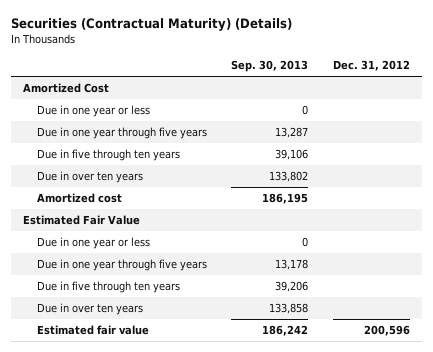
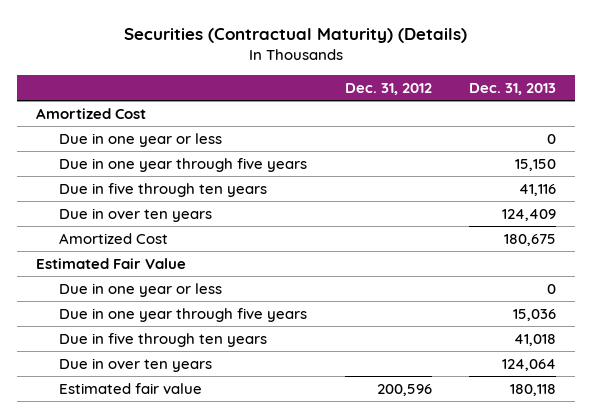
- | Sep. 30, 2013 | Dec. 31, 2012
+ | Dec. 31, 2012 | Dec. 31, 2013
- Amortized cost | 186,195 |
+ Amortized Cost | | 180,675

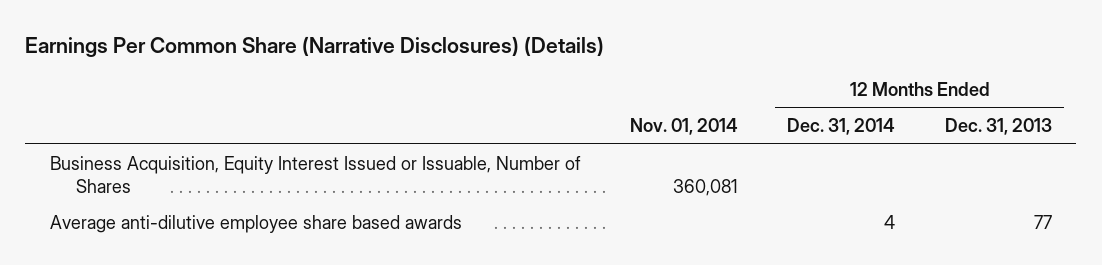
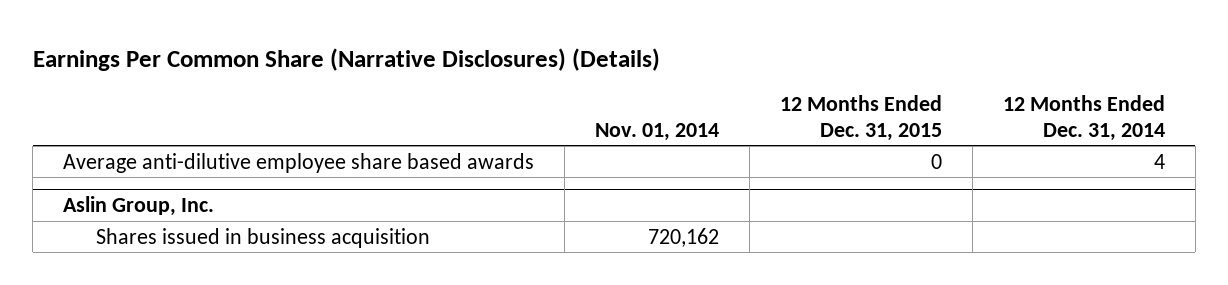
- | Nov. 01, 2014 | 12 Months Ended Dec. 31, 2014 | 12 Months Ended Dec. 31, 2013
+ | Nov. 01, 2014 | 12 Months Ended Dec. 31, 2015 | 12 Months Ended Dec. 31, 2014
- Business Acquisition, Equity Interest Issued or Issuable, Number of Shares | 360,081 | |
+ Aslin Group, Inc.
+ Shares issued in business acquisition | 720,162 | |

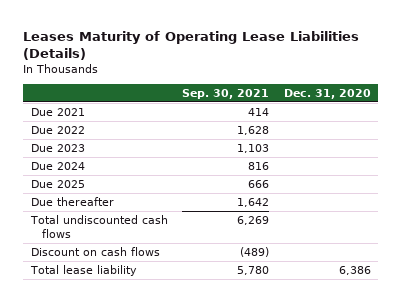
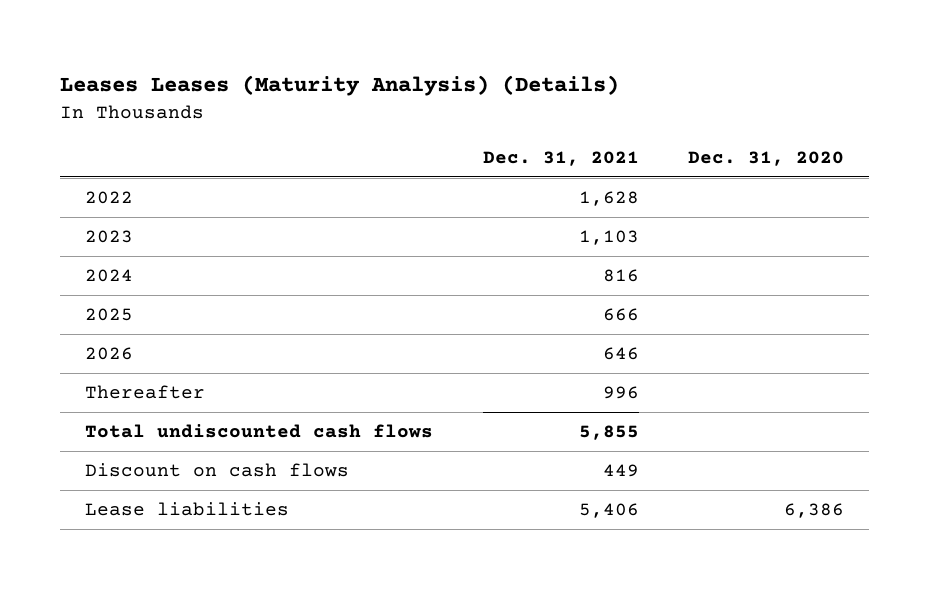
- Leases Maturity of Operating Lease Liabilities (Details)
+ Leases Leases (Maturity Analysis) (Details)
- | Sep. 30, 2021 | Dec. 31, 2020
+ | Dec. 31, 2021 | Dec. 31, 2020
- Due 2021 | 414 |
- Due 2022 | 1,628 |
- Due 2023 | 1,103 |
- Due 2024 | 816 |
- Due 2025 | 666 |
- Due thereafter | 1,642 |
+ 2022 | 1,628 |
+ 2023 | 1,103 |
+ 2024 | 816 |
+ 2025 | 666 |
+ 2026 | 646 |
+ Thereafter | 996 |
- Total lease liability | 5,780 | 6,386
+ Lease liabilities | 5,406 | 6,386

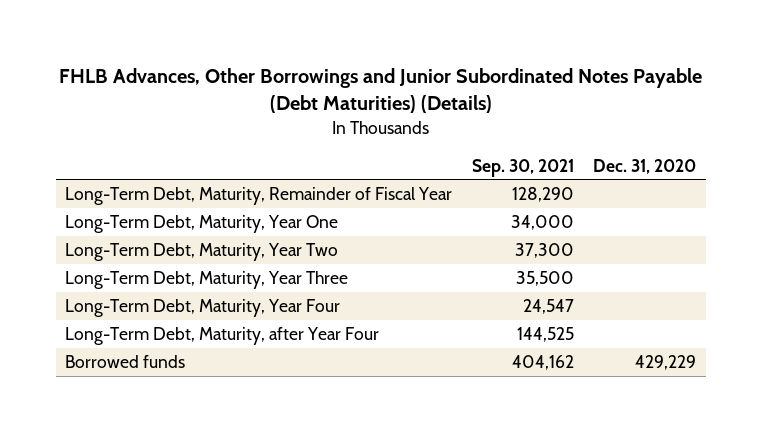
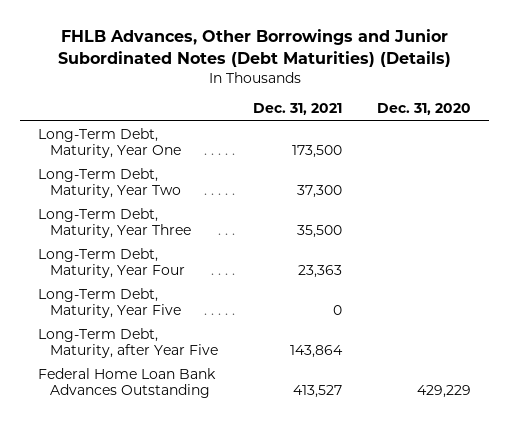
- FHLB Advances, Other Borrowings and Junior Subordinated Notes Payable (Debt Maturities) (Details)
+ FHLB Advances, Other Borrowings and Junior Subordinated Notes (Debt Maturities) (Details)
- | Sep. 30, 2021 | Dec. 31, 2020
+ | Dec. 31, 2021 | Dec. 31, 2020
- Long-Term Debt, Maturity, Remainder of Fiscal Year | 128,290 |
- Long-Term Debt, Maturity, after Year Four | 144,525 |
- Borrowed funds | 404,162 | 429,229
+ Long-Term Debt, Maturity, Year Five | 0 |
+ Long-Term Debt, Maturity, after Year Five | 143,864 |
+ Federal Home Loan Bank Advances Outstanding | 413,527 | 429,229

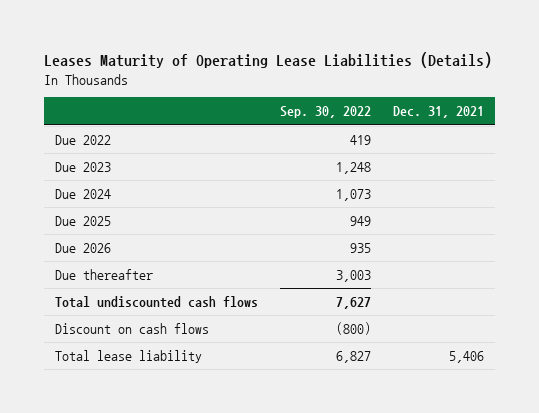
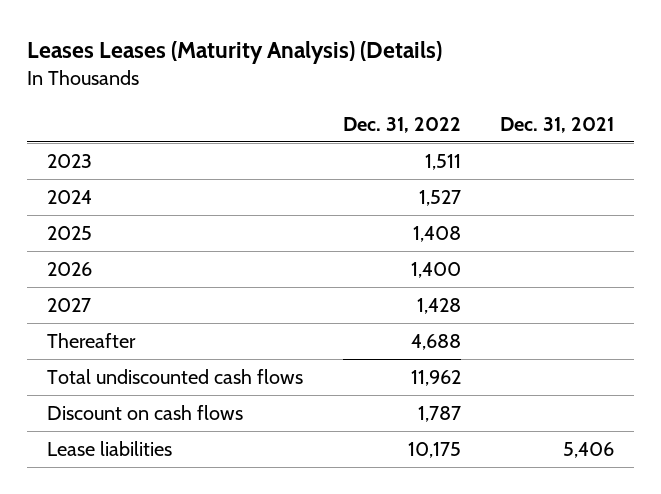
- Leases Maturity of Operating Lease Liabilities (Details)
+ Leases Leases (Maturity Analysis) (Details)
- | Sep. 30, 2022 | Dec. 31, 2021
+ | Dec. 31, 2022 | Dec. 31, 2021
- Due 2022 | 419 |
- Due 2023 | 1,248 |
- Due 2024 | 1,073 |
- Due 2025 | 949 |
- Due 2026 | 935 |
- Due thereafter | 3,003 |
+ 2023 | 1,511 |
+ 2024 | 1,527 |
+ 2025 | 1,408 |
+ 2026 | 1,400 |
+ 2027 | 1,428 |
+ Thereafter | 4,688 |
- Total lease liability | 6,827 | 5,406
+ Lease liabilities | 10,175 | 5,406

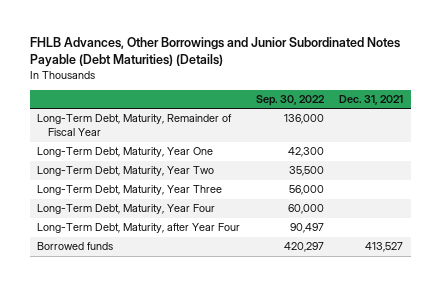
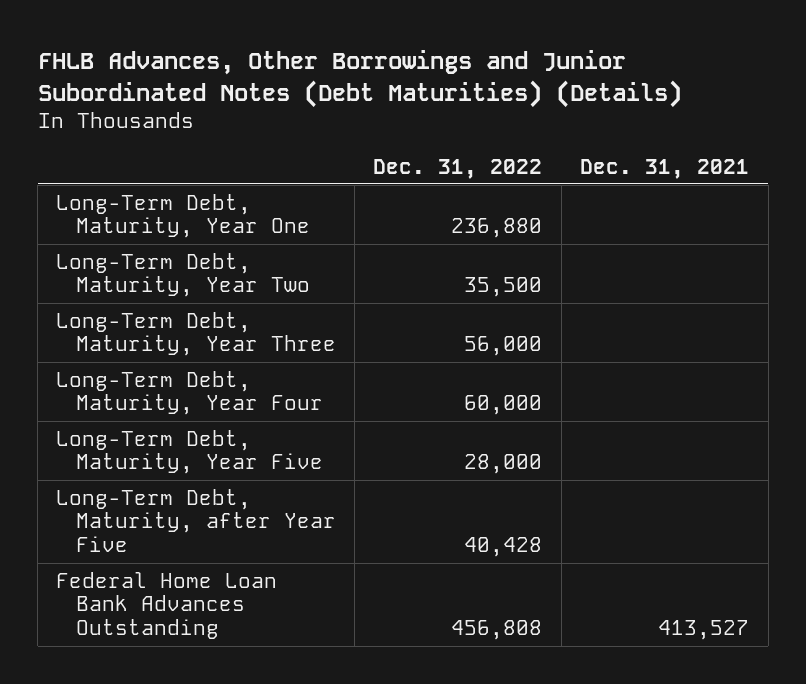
- FHLB Advances, Other Borrowings and Junior Subordinated Notes Payable (Debt Maturities) (Details)
+ FHLB Advances, Other Borrowings and Junior Subordinated Notes (Debt Maturities) (Details)
- | Sep. 30, 2022 | Dec. 31, 2021
+ | Dec. 31, 2022 | Dec. 31, 2021
- Long-Term Debt, Maturity, Remainder of Fiscal Year | 136,000 |
- Long-Term Debt, Maturity, after Year Four | 90,497 |
- Borrowed funds | 420,297 | 413,527
+ Long-Term Debt, Maturity, Year Five | 28,000 |
+ Long-Term Debt, Maturity, after Year Five | 40,428 |
+ Federal Home Loan Bank Advances Outstanding | 456,808 | 413,527

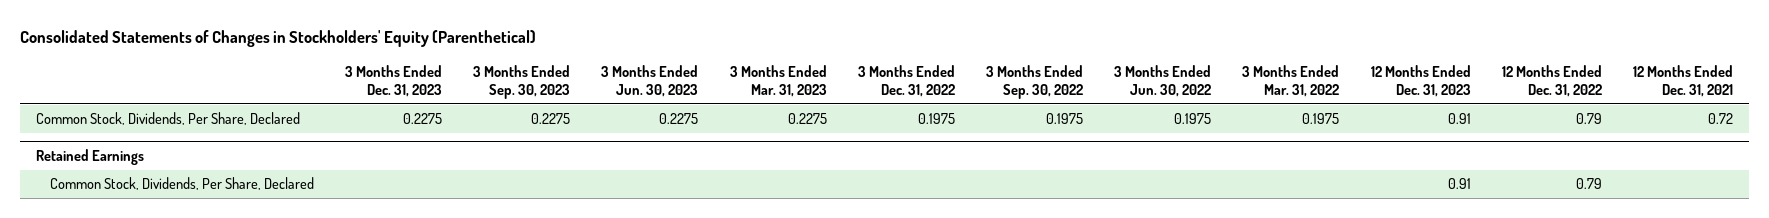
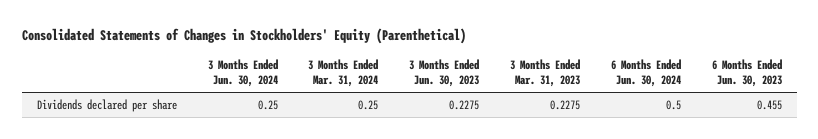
- | 3 Months Ended Dec. 31, 2023 | 3 Months Ended Sep. 30, 2023 | 3 Months Ended Jun. 30, 2023 | 3 Months Ended Mar. 31, 2023 | 3 Months Ended Dec. 31, 2022 | 3 Months Ended Sep. 30, 2022 | 3 Months Ended Jun. 30, 2022 | 3 Months Ended Mar. 31, 2022 | 12 Months Ended Dec. 31, 2023 | 12 Months Ended Dec. 31, 2022 | 12 Months Ended Dec. 31, 2021
+ | 3 Months Ended Jun. 30, 2024 | 3 Months Ended Mar. 31, 2024 | 3 Months Ended Jun. 30, 2023 | 3 Months Ended Mar. 31, 2023 | 6 Months Ended Jun. 30, 2024 | 6 Months Ended Jun. 30, 2023
- Common Stock, Dividends, Per Share, Declared | 0.2275 | 0.2275 | 0.2275 | 0.2275 | 0.1975 | 0.1975 | 0.1975 | 0.1975 | 0.91 | 0.79 | 0.72
- Retained Earnings
- Common Stock, Dividends, Per Share, Declared | | | | | | | | | 0.91 | 0.79 |
+ Dividends declared per share | 0.25 | 0.25 | 0.2275 | 0.2275 | 0.5 | 0.455

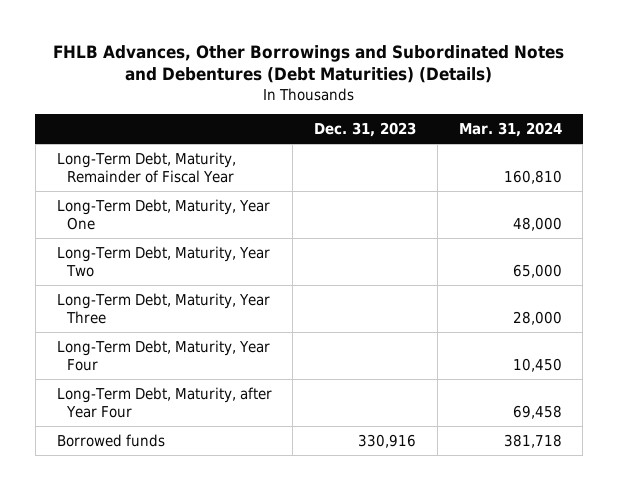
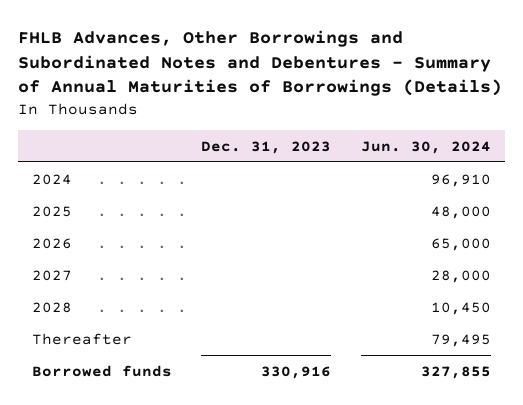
- FHLB Advances, Other Borrowings and Subordinated Notes and Debentures (Debt Maturities) (Details)
+ FHLB Advances, Other Borrowings and Subordinated Notes and Debentures - Summary of Annual Maturities of Borrowings (Details)
- | Dec. 31, 2023 | Mar. 31, 2024
+ | Dec. 31, 2023 | Jun. 30, 2024
- Long-Term Debt, Maturity, Remainder of Fiscal Year | | 160,810
- Long-Term Debt, Maturity, Year One | | 48,000
- Long-Term Debt, Maturity, Year Two | | 65,000
- Long-Term Debt, Maturity, Year Three | | 28,000
- Long-Term Debt, Maturity, Year Four | | 10,450
- Long-Term Debt, Maturity, after Year Four | | 69,458
+ 2024 | | 96,910
+ 2025 | | 48,000
+ 2026 | | 65,000
+ 2027 | | 28,000
+ 2028 | | 10,450
+ Thereafter | | 79,495

